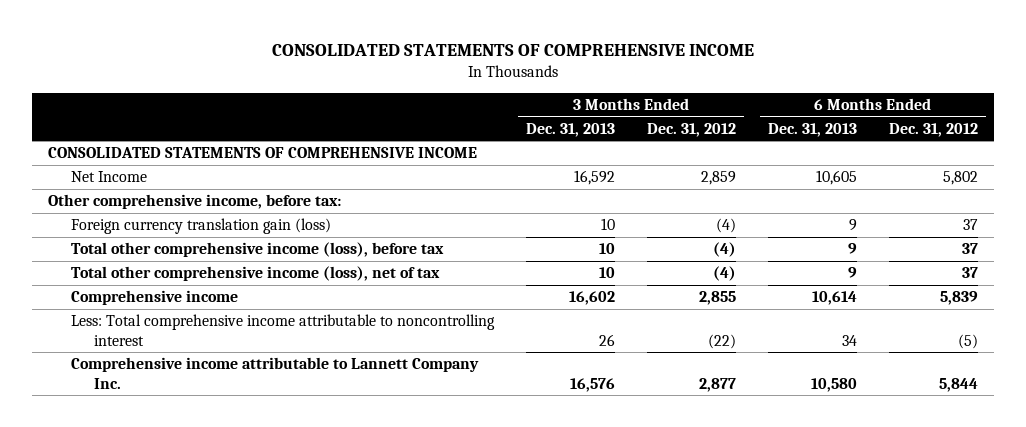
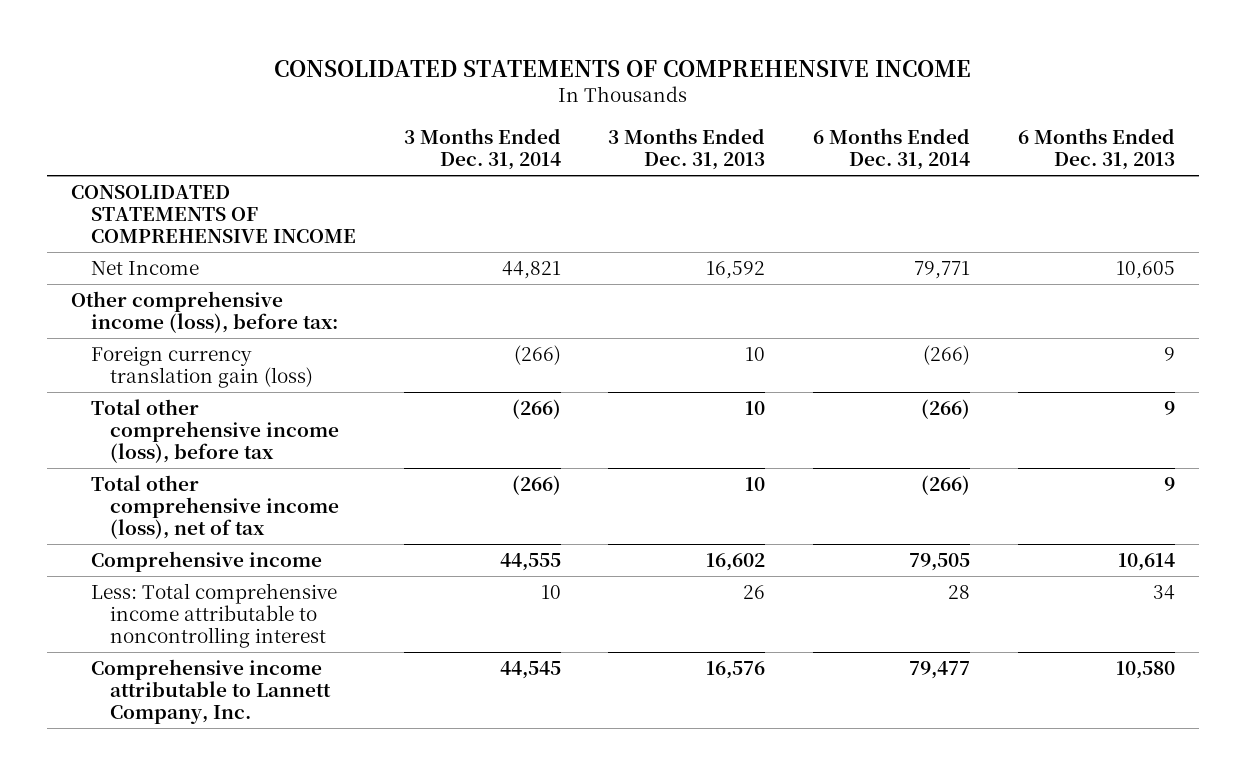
- | 3 Months Ended Dec. 31, 2013 | 3 Months Ended Dec. 31, 2012 | 6 Months Ended Dec. 31, 2013 | 6 Months Ended Dec. 31, 2012
+ | 3 Months Ended Dec. 31, 2014 | 3 Months Ended Dec. 31, 2013 | 6 Months Ended Dec. 31, 2014 | 6 Months Ended Dec. 31, 2013
- Other comprehensive income, before tax:
+ Other comprehensive income (loss), before tax:
- Comprehensive income attributable to Lannett Company Inc. | 16,576 | 2,877 | 10,580 | 5,844
+ Comprehensive income attributable to Lannett Company, Inc. | 44,545 | 16,576 | 79,477 | 10,580

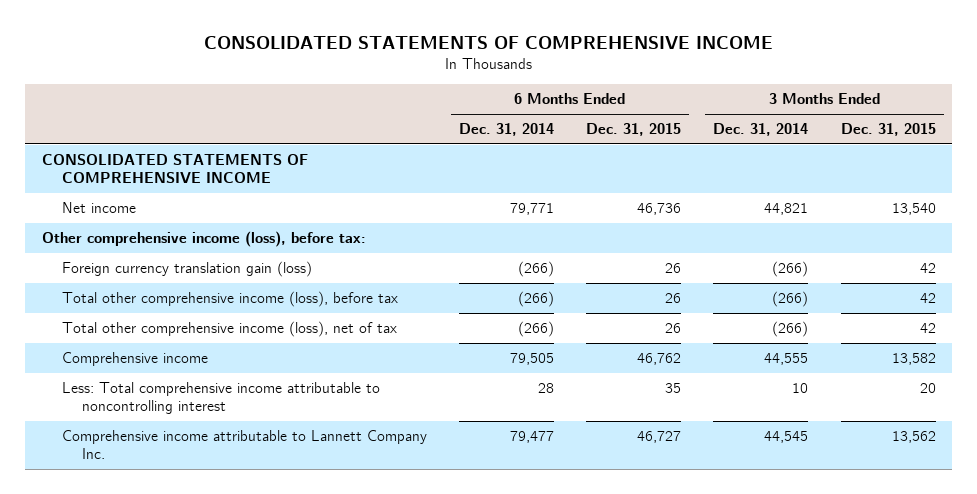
- | 3 Months Ended Dec. 31, 2014 | 3 Months Ended Dec. 31, 2013 | 6 Months Ended Dec. 31, 2014 | 6 Months Ended Dec. 31, 2013
+ | 6 Months Ended Dec. 31, 2014 | 6 Months Ended Dec. 31, 2015 | 3 Months Ended Dec. 31, 2014 | 3 Months Ended Dec. 31, 2015
- Net Income | 44,821 | 16,592 | 79,771 | 10,605
+ Net income | 79,771 | 46,736 | 44,821 | 13,540
- Comprehensive income attributable to Lannett Company, Inc. | 44,545 | 16,576 | 79,477 | 10,580
+ Comprehensive income attributable to Lannett Company Inc. | 79,477 | 46,727 | 44,545 | 13,562

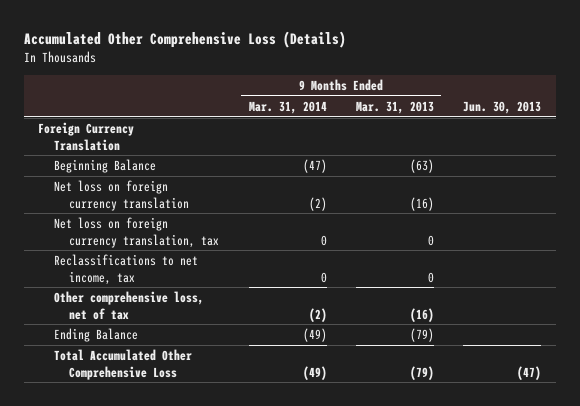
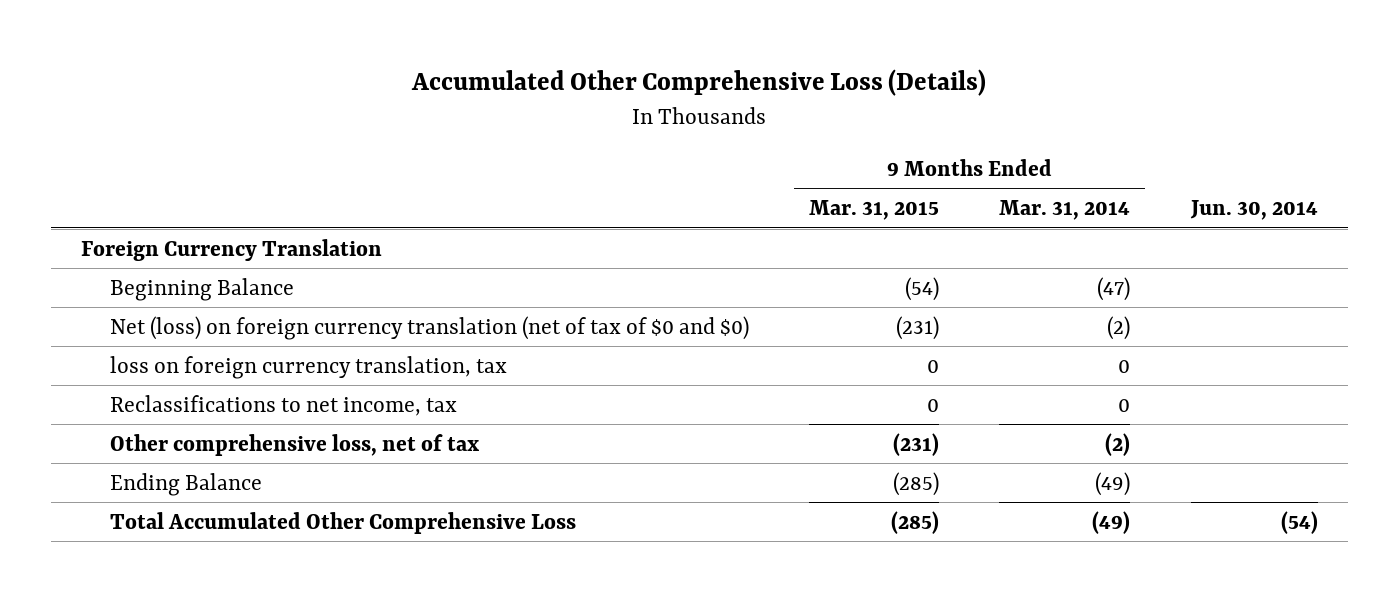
- | 9 Months Ended Mar. 31, 2014 | 9 Months Ended Mar. 31, 2013 | Jun. 30, 2013
+ | 9 Months Ended Mar. 31, 2015 | 9 Months Ended Mar. 31, 2014 | Jun. 30, 2014
- Net loss on foreign currency translation | (2) | (16) |
- Net loss on foreign currency translation, tax | 0 | 0 |
+ Net (loss) on foreign currency translation (net of tax of $0 and $0) | (231) | (2) |
+ loss on foreign currency translation, tax | 0 | 0 |

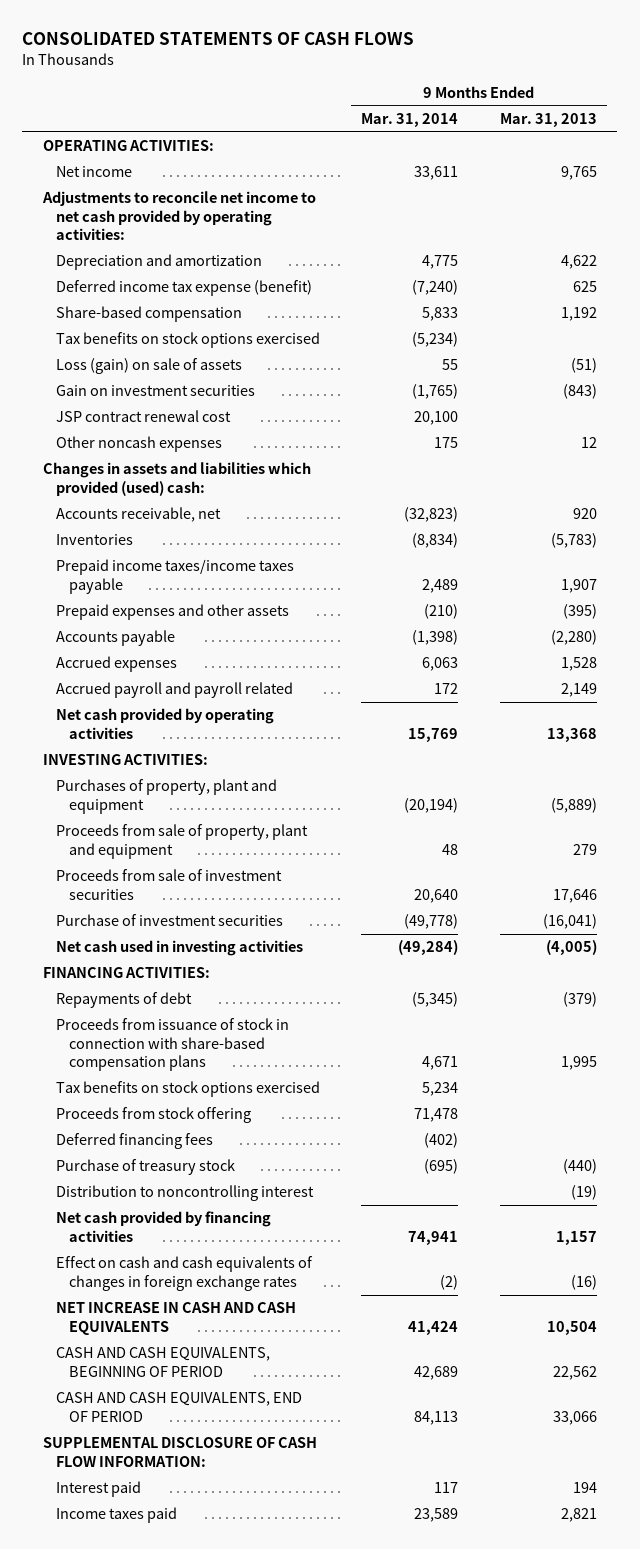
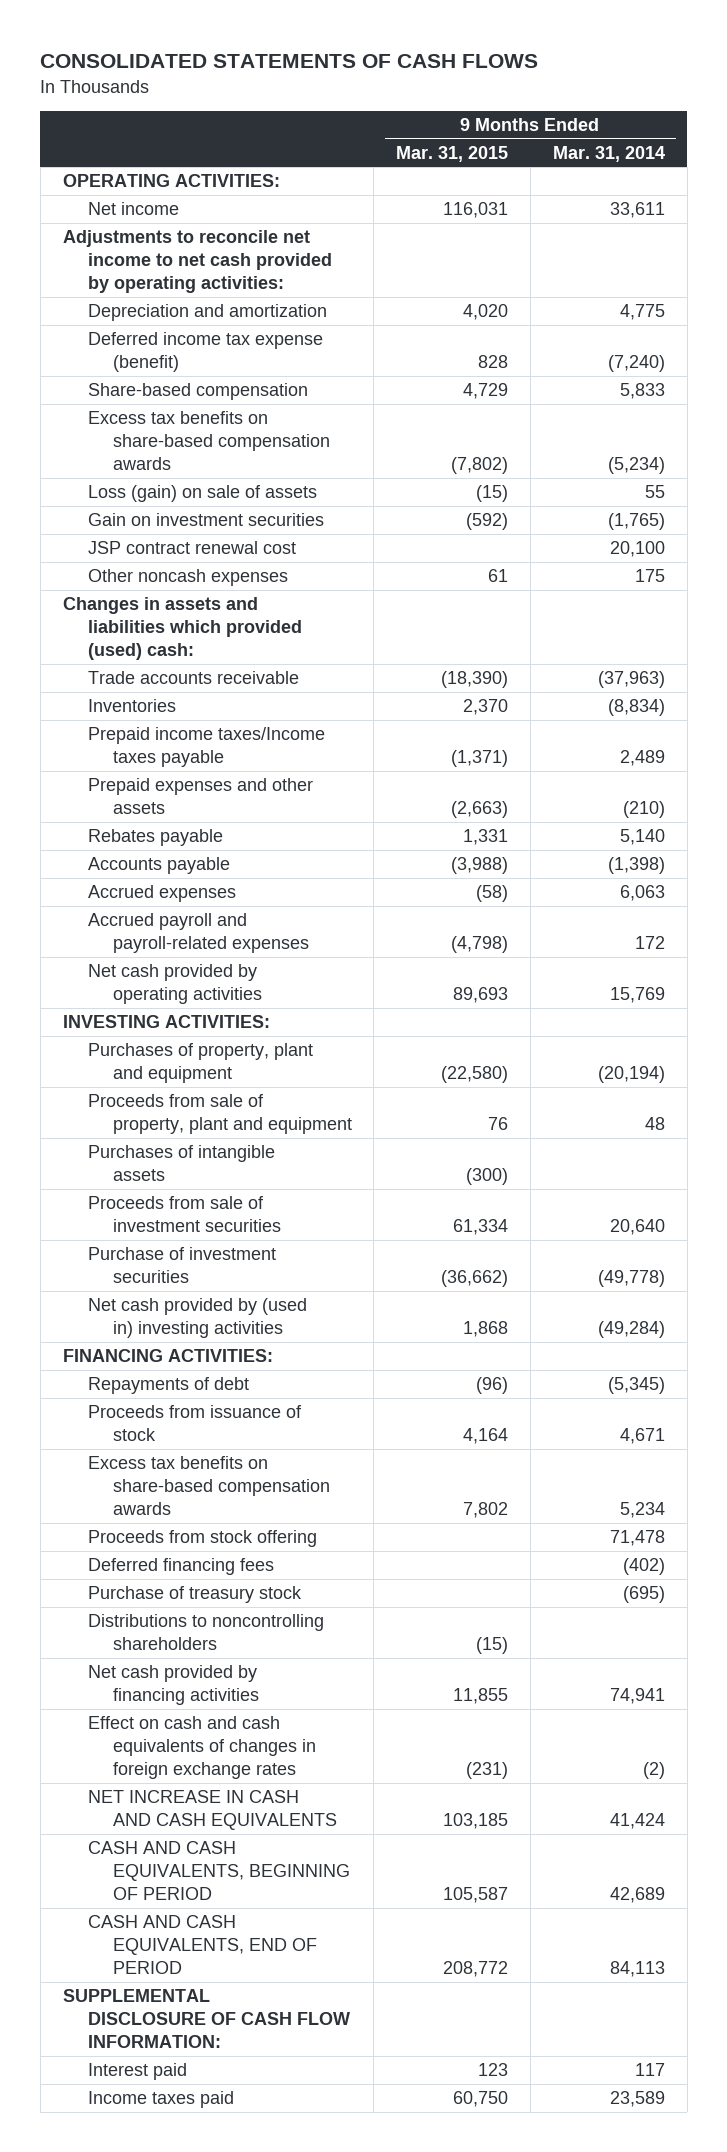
- | 9 Months Ended Mar. 31, 2014 | 9 Months Ended Mar. 31, 2013
+ | 9 Months Ended Mar. 31, 2015 | 9 Months Ended Mar. 31, 2014
- Tax benefits on stock options exercised | (5,234) |
+ Excess tax benefits on share-based compensation awards | (7,802) | (5,234)
- Accounts receivable, net | (32,823) | 920
+ Trade accounts receivable | (18,390) | (37,963)
- Prepaid income taxes/income taxes payable | 2,489 | 1,907
+ Prepaid income taxes/Income taxes payable | (1,371) | 2,489
+ Rebates payable | 1,331 | 5,140
- Accrued payroll and payroll related | 172 | 2,149
+ Accrued payroll and payroll-related expenses | (4,798) | 172
+ Purchases of intangible assets | (300) |
- Net cash used in investing activities | (49,284) | (4,005)
+ Net cash provided by (used in) investing activities | 1,868 | (49,284)
- Proceeds from issuance of stock in connection with share-based compensation plans | 4,671 | 1,995
- Tax benefits on stock options exercised | 5,234 |
+ Proceeds from issuance of stock | 4,164 | 4,671
+ Excess tax benefits on share-based compensation awards | 7,802 | 5,234
- Distribution to noncontrolling interest | | (19)
+ Distributions to noncontrolling shareholders | (15) |

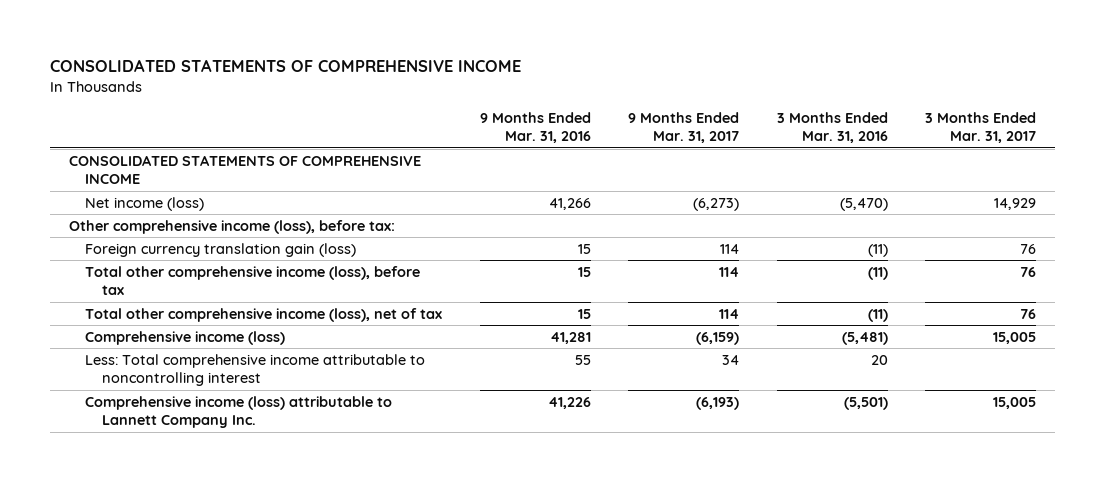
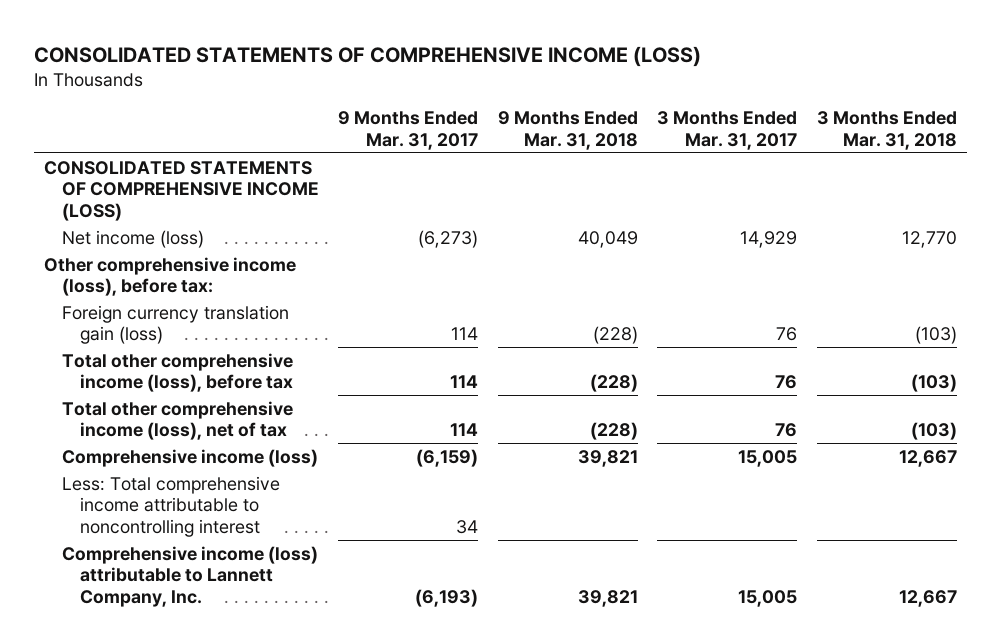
- CONSOLIDATED STATEMENTS OF COMPREHENSIVE INCOME
+ CONSOLIDATED STATEMENTS OF COMPREHENSIVE INCOME (LOSS)
- | 9 Months Ended Mar. 31, 2016 | 9 Months Ended Mar. 31, 2017 | 3 Months Ended Mar. 31, 2016 | 3 Months Ended Mar. 31, 2017
+ | 9 Months Ended Mar. 31, 2017 | 9 Months Ended Mar. 31, 2018 | 3 Months Ended Mar. 31, 2017 | 3 Months Ended Mar. 31, 2018
- CONSOLIDATED STATEMENTS OF COMPREHENSIVE INCOME
+ CONSOLIDATED STATEMENTS OF COMPREHENSIVE INCOME (LOSS)
- Comprehensive income (loss) attributable to Lannett Company Inc. | 41,226 | (6,193) | (5,501) | 15,005
+ Comprehensive income (loss) attributable to Lannett Company, Inc. | (6,193) | 39,821 | 15,005 | 12,667

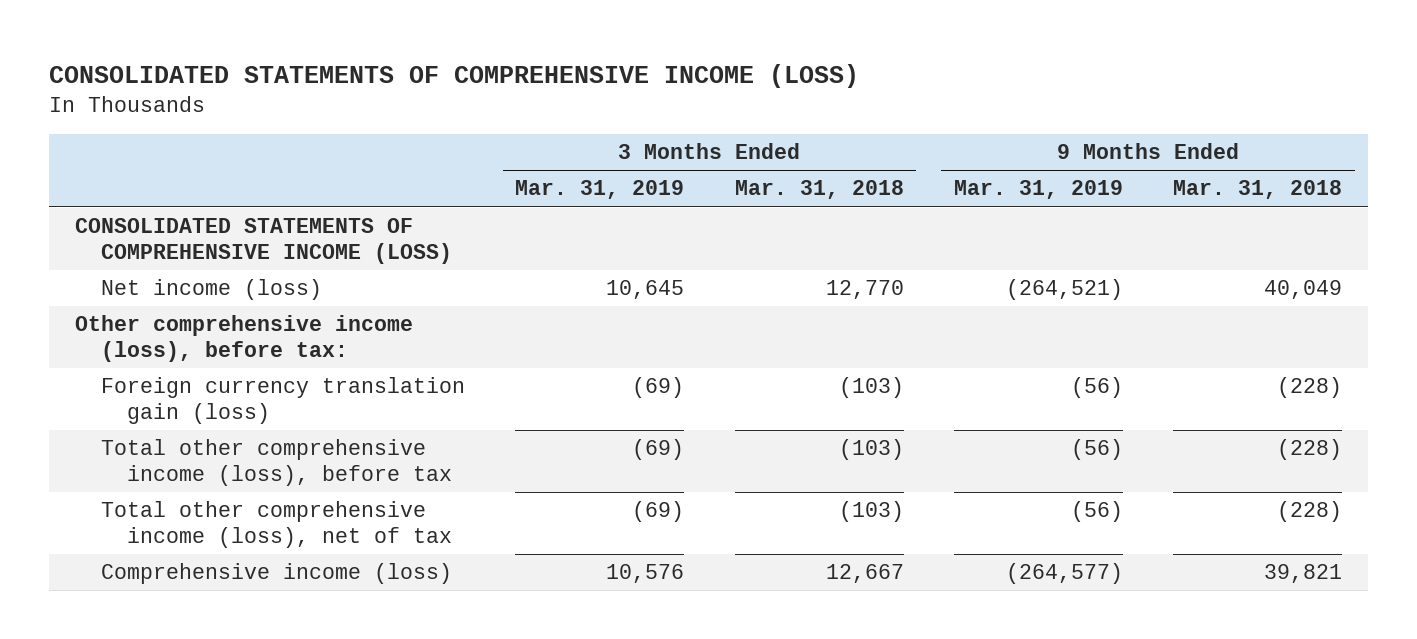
- | 9 Months Ended Mar. 31, 2017 | 9 Months Ended Mar. 31, 2018 | 3 Months Ended Mar. 31, 2017 | 3 Months Ended Mar. 31, 2018
+ | 3 Months Ended Mar. 31, 2019 | 3 Months Ended Mar. 31, 2018 | 9 Months Ended Mar. 31, 2019 | 9 Months Ended Mar. 31, 2018
- Less: Total comprehensive income attributable to noncontrolling interest | 34 | | |
- Comprehensive income (loss) attributable to Lannett Company, Inc. | (6,193) | 39,821 | 15,005 | 12,667

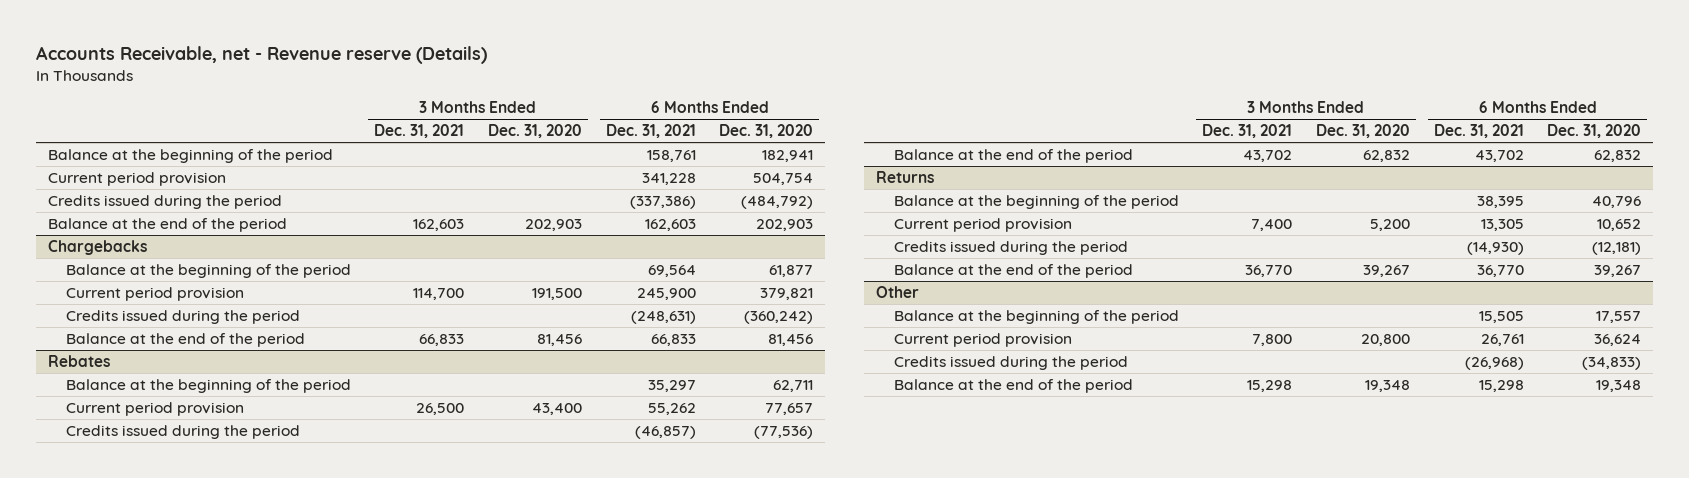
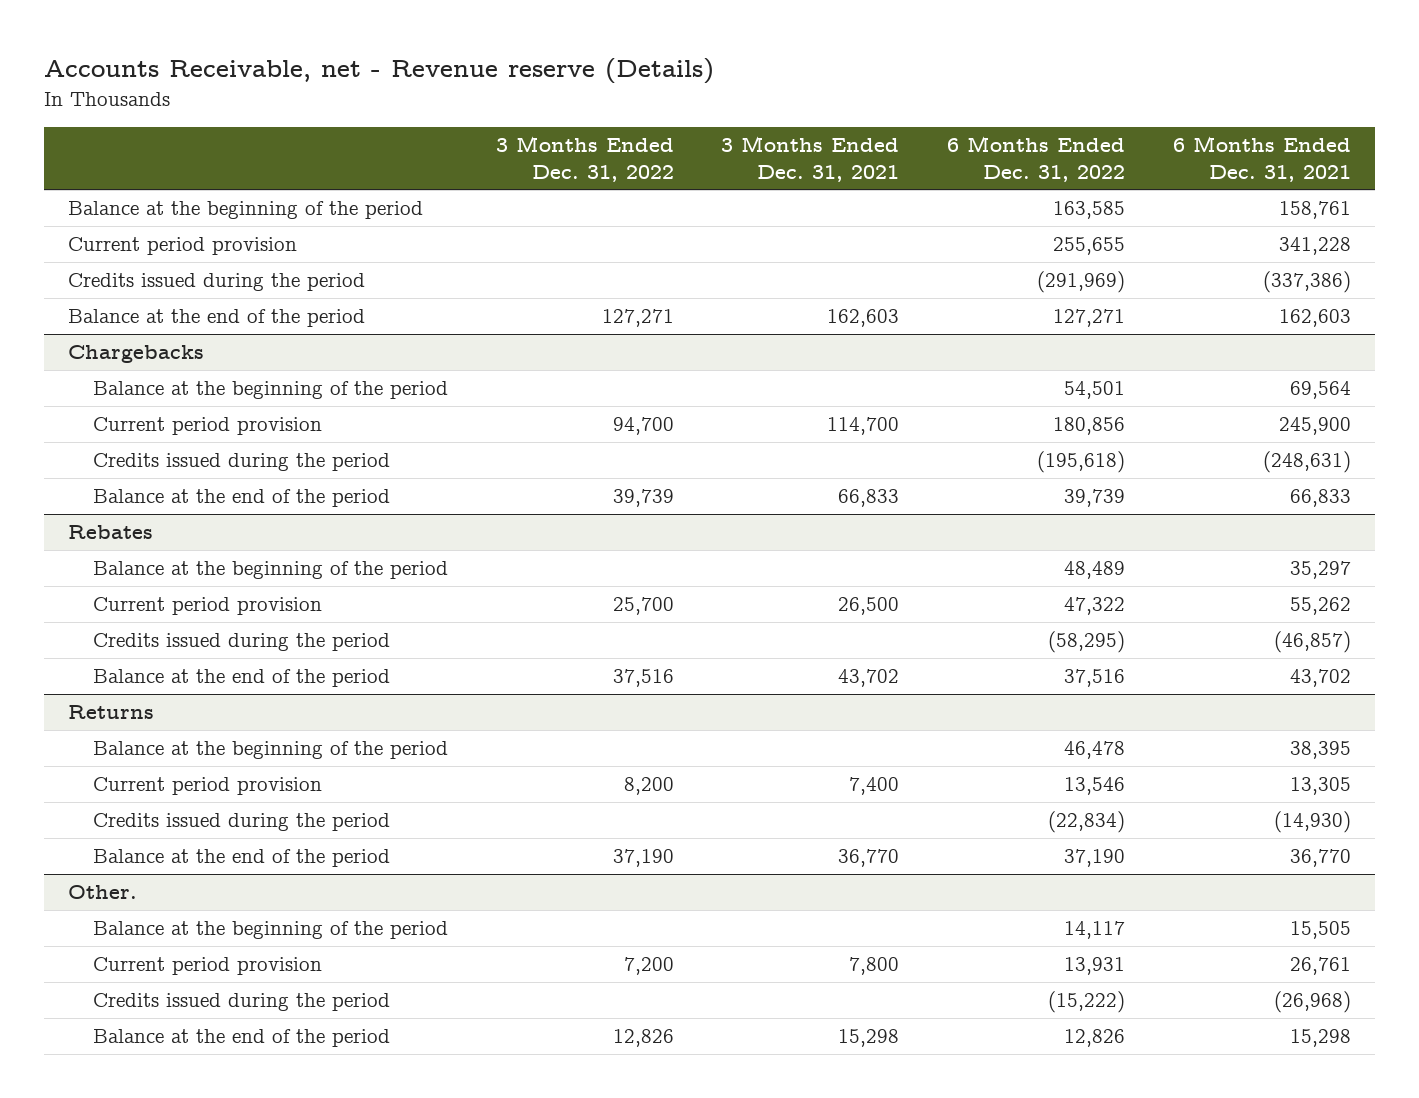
- | 3 Months Ended Dec. 31, 2021 | 3 Months Ended Dec. 31, 2020 | 6 Months Ended Dec. 31, 2021 | 6 Months Ended Dec. 31, 2020
+ | 3 Months Ended Dec. 31, 2022 | 3 Months Ended Dec. 31, 2021 | 6 Months Ended Dec. 31, 2022 | 6 Months Ended Dec. 31, 2021
- Other
+ Other.

